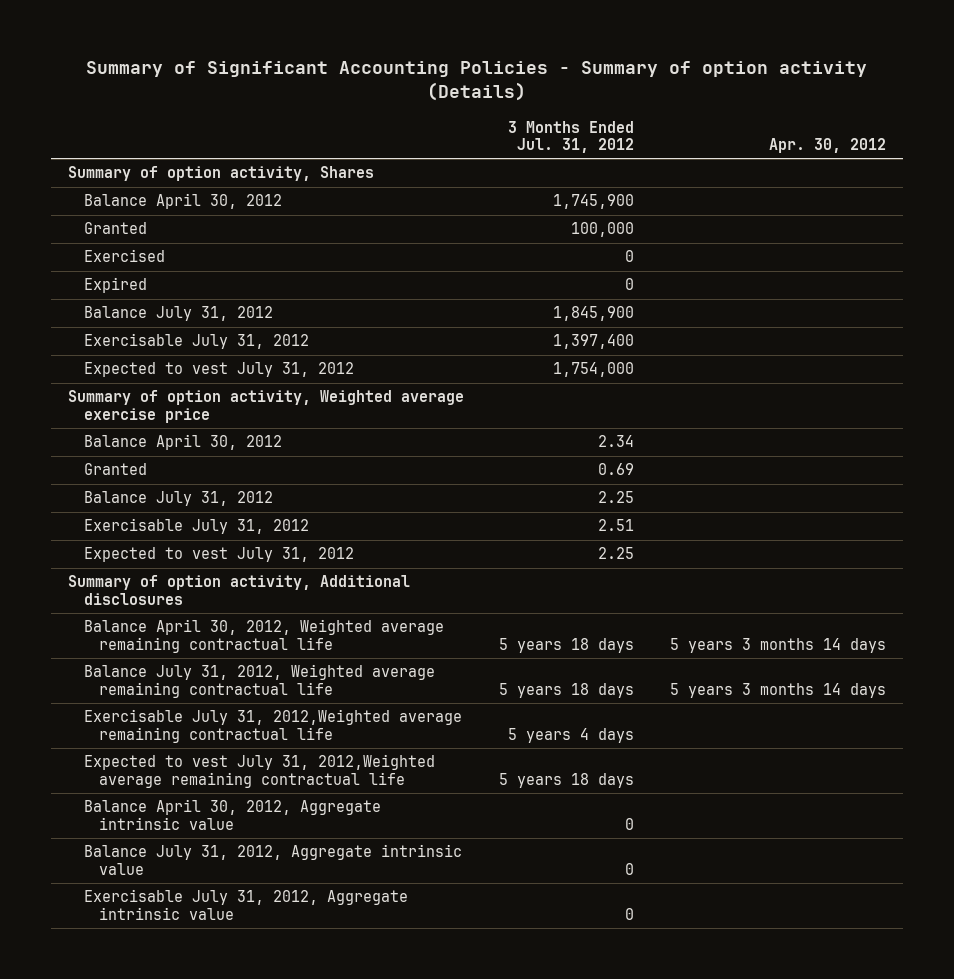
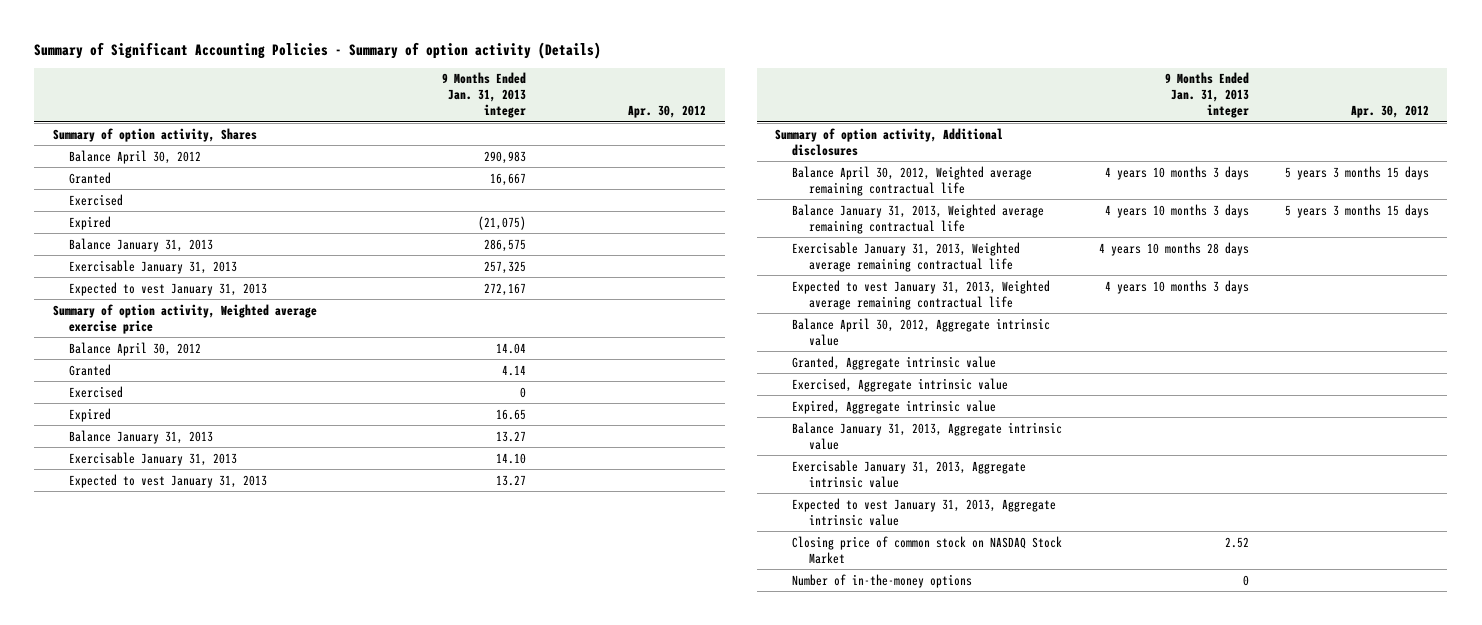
- | 3 Months Ended Jul. 31, 2012 | Apr. 30, 2012
+ | 9 Months Ended Jan. 31, 2013 integer | Apr. 30, 2012
- Balance July 31, 2012 | 1,845,900 |
- Exercisable July 31, 2012 | 1,397,400 |
- Expected to vest July 31, 2012 | 1,754,000 |
+ Balance January 31, 2013 | 286,575 |
+ Exercisable January 31, 2013 | 257,325 |
+ Expected to vest January 31, 2013 | 272,167 |
- Balance July 31, 2012 | 2.25 |
- Exercisable July 31, 2012 | 2.51 |
- Expected to vest July 31, 2012 | 2.25 |
+ Exercised | 0 |
+ Expired | 16.65 |
+ Balance January 31, 2013 | 13.27 |
+ Exercisable January 31, 2013 | 14.10 |
+ Expected to vest January 31, 2013 | 13.27 |
- Balance April 30, 2012, Weighted average remaining contractual life | 5 years 18 days | 5 years 3 months 14 days
- Balance July 31, 2012, Weighted average remaining contractual life | 5 years 18 days | 5 years 3 months 14 days
- Exercisable July 31, 2012,Weighted average remaining contractual life | 5 years 4 days |
- Expected to vest July 31, 2012,Weighted average remaining contractual life | 5 years 18 days |
+ Balance April 30, 2012, Weighted average remaining contractual life | 4 years 10 months 3 days | 5 years 3 months 15 days
+ Balance January 31, 2013, Weighted average remaining contractual life | 4 years 10 months 3 days | 5 years 3 months 15 days
+ Exercisable January 31, 2013, Weighted average remaining contractual life | 4 years 10 months 28 days |
+ Expected to vest January 31, 2013, Weighted average remaining contractual life | 4 years 10 months 3 days |
- Balance July 31, 2012, Aggregate intrinsic value | 0 |
- Exercisable July 31, 2012, Aggregate intrinsic value | 0 |
+ Granted, Aggregate intrinsic value
+ Exercised, Aggregate intrinsic value
+ Expired, Aggregate intrinsic value
+ Balance January 31, 2013, Aggregate intrinsic value
+ Exercisable January 31, 2013, Aggregate intrinsic value
+ Expected to vest January 31, 2013, Aggregate intrinsic value
+ Closing price of common stock on NASDAQ Stock Market | 2.52 |
+ Number of in-the-money options | 0 |

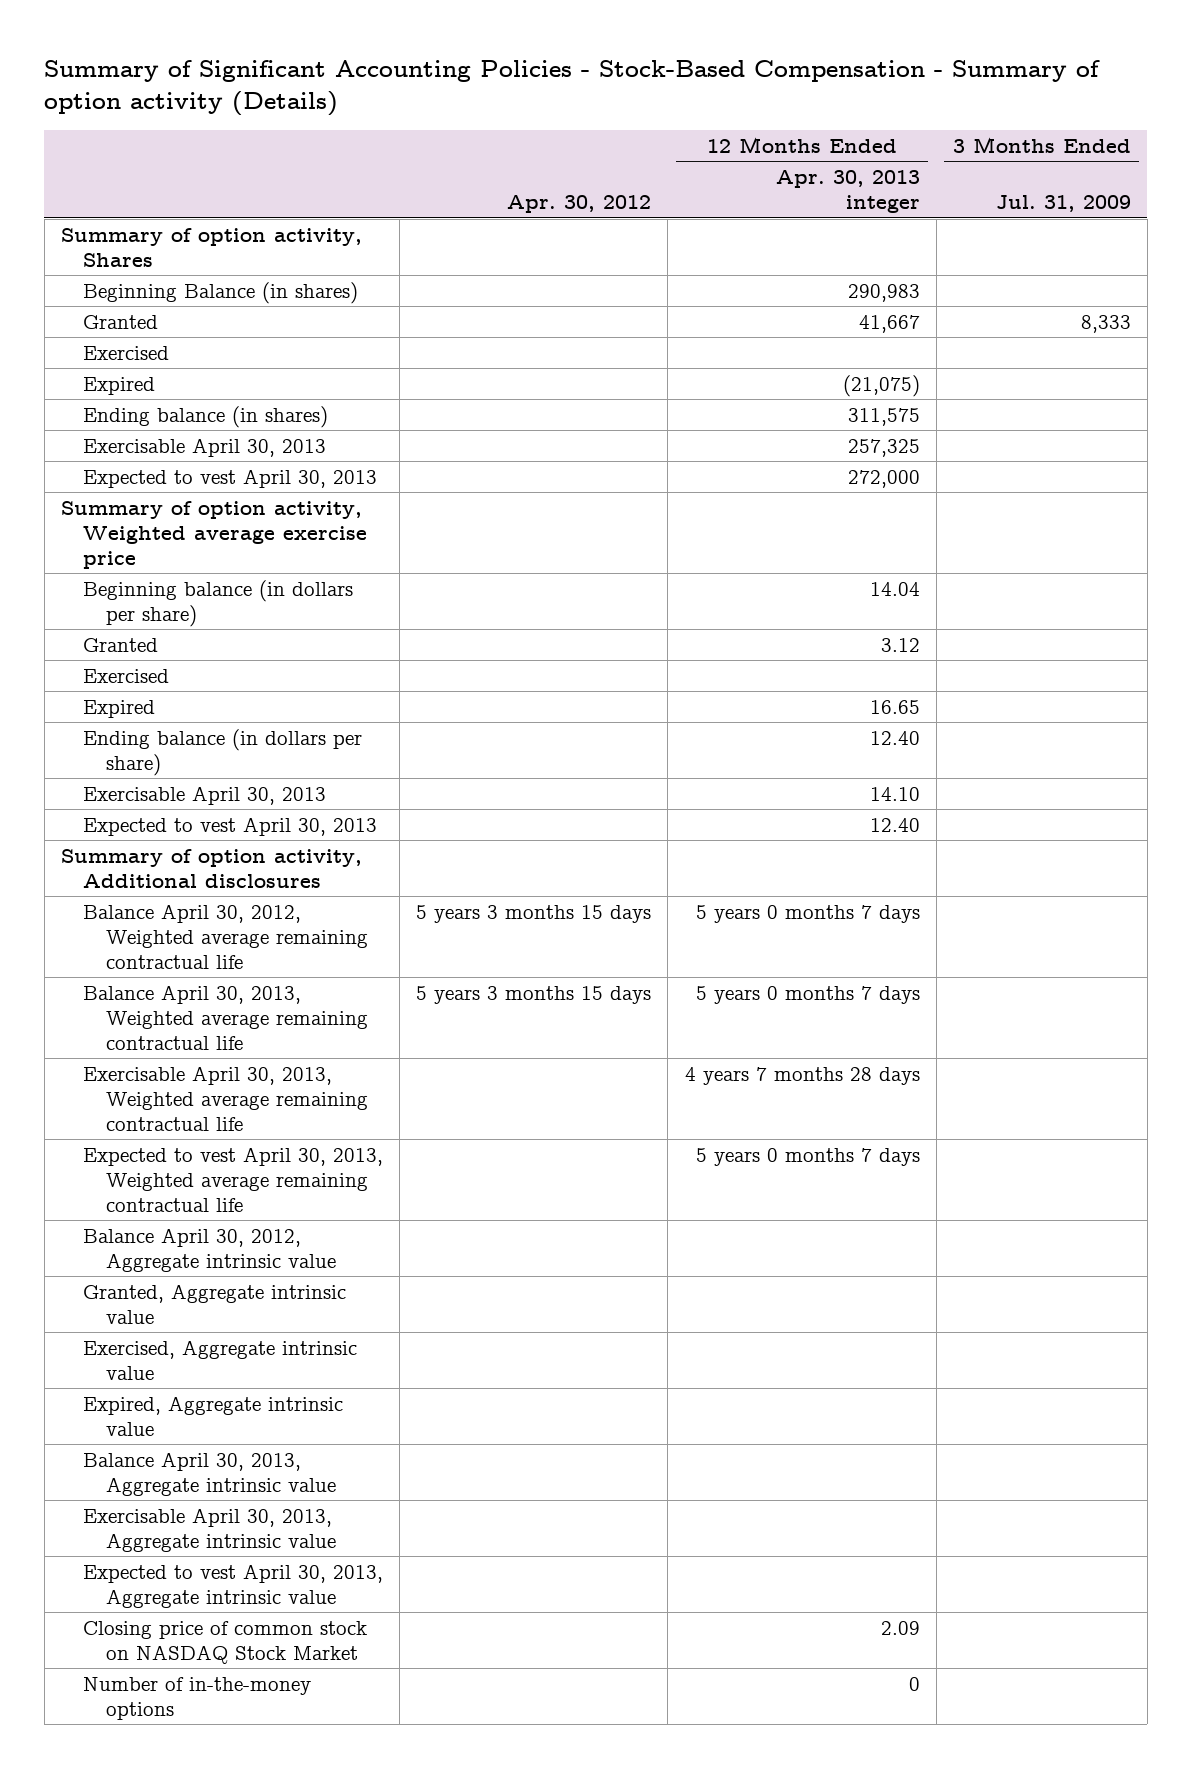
- Summary of Significant Accounting Policies - Summary of option activity (Details)
+ Summary of Significant Accounting Policies - Stock-Based Compensation - Summary of option activity (Details)
- | 9 Months Ended Jan. 31, 2013 integer | Apr. 30, 2012
+ | Apr. 30, 2012 | 12 Months Ended Apr. 30, 2013 integer | 3 Months Ended Jul. 31, 2009
- Balance April 30, 2012 | 290,983 |
+ Beginning Balance (in shares) | | 290,983 |
- Balance January 31, 2013 | 286,575 |
- Exercisable January 31, 2013 | 257,325 |
- Expected to vest January 31, 2013 | 272,167 |
+ Ending balance (in shares) | | 311,575 |
+ Exercisable April 30, 2013 | | 257,325 |
+ Expected to vest April 30, 2013 | | 272,000 |
- Balance April 30, 2012 | 14.04 |
+ Beginning balance (in dollars per share) | | 14.04 |
- Balance January 31, 2013 | 13.27 |
- Exercisable January 31, 2013 | 14.10 |
- Expected to vest January 31, 2013 | 13.27 |
+ Ending balance (in dollars per share) | | 12.40 |
+ Exercisable April 30, 2013 | | 14.10 |
+ Expected to vest April 30, 2013 | | 12.40 |
- Balance January 31, 2013, Weighted average remaining contractual life | 4 years 10 months 3 days | 5 years 3 months 15 days
- Exercisable January 31, 2013, Weighted average remaining contractual life | 4 years 10 months 28 days |
- Expected to vest January 31, 2013, Weighted average remaining contractual life | 4 years 10 months 3 days |
+ Balance April 30, 2013, Weighted average remaining contractual life | 5 years 3 months 15 days | 5 years 0 months 7 days |
+ Exercisable April 30, 2013, Weighted average remaining contractual life | | 4 years 7 months 28 days |
+ Expected to vest April 30, 2013, Weighted average remaining contractual life | | 5 years 0 months 7 days |
- Balance January 31, 2013, Aggregate intrinsic value
- Exercisable January 31, 2013, Aggregate intrinsic value
- Expected to vest January 31, 2013, Aggregate intrinsic value
+ Balance April 30, 2013, Aggregate intrinsic value
+ Exercisable April 30, 2013, Aggregate intrinsic value
+ Expected to vest April 30, 2013, Aggregate intrinsic value

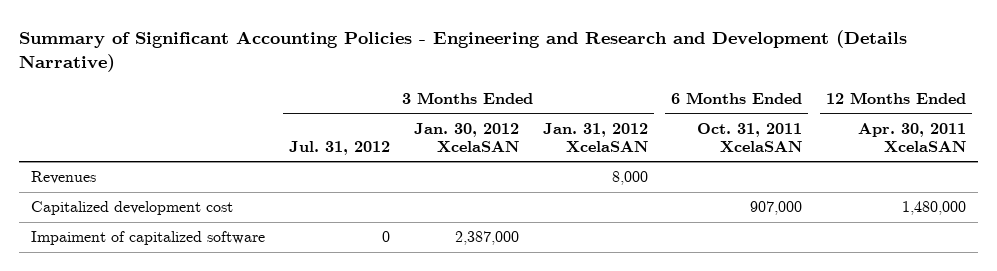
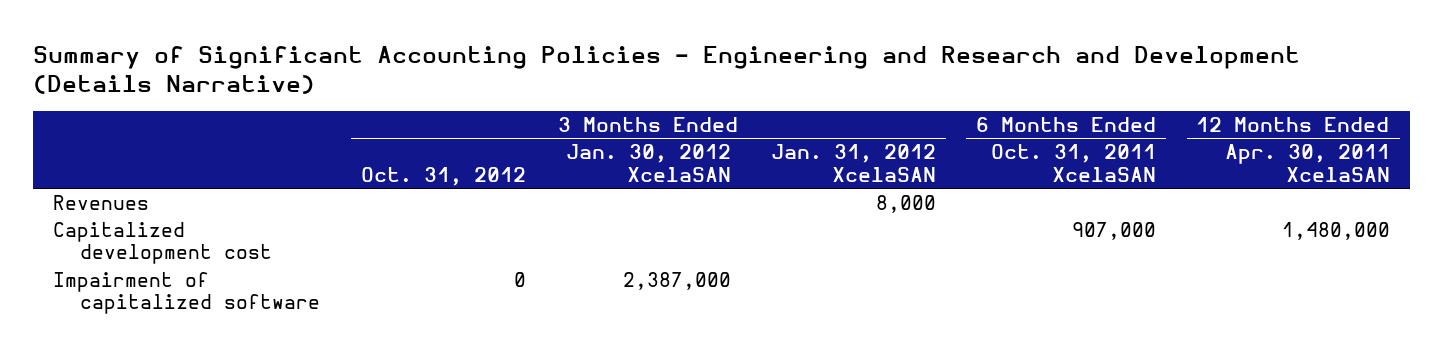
- | 3 Months Ended Jul. 31, 2012 | 3 Months Ended Jan. 30, 2012 XcelaSAN | 3 Months Ended Jan. 31, 2012 XcelaSAN | 6 Months Ended Oct. 31, 2011 XcelaSAN | 12 Months Ended Apr. 30, 2011 XcelaSAN
+ | 3 Months Ended Oct. 31, 2012 | 3 Months Ended Jan. 30, 2012 XcelaSAN | 3 Months Ended Jan. 31, 2012 XcelaSAN | 6 Months Ended Oct. 31, 2011 XcelaSAN | 12 Months Ended Apr. 30, 2011 XcelaSAN
- Impaiment of capitalized software | 0 | 2,387,000 | | |
+ Impairment of capitalized software | 0 | 2,387,000 | | |

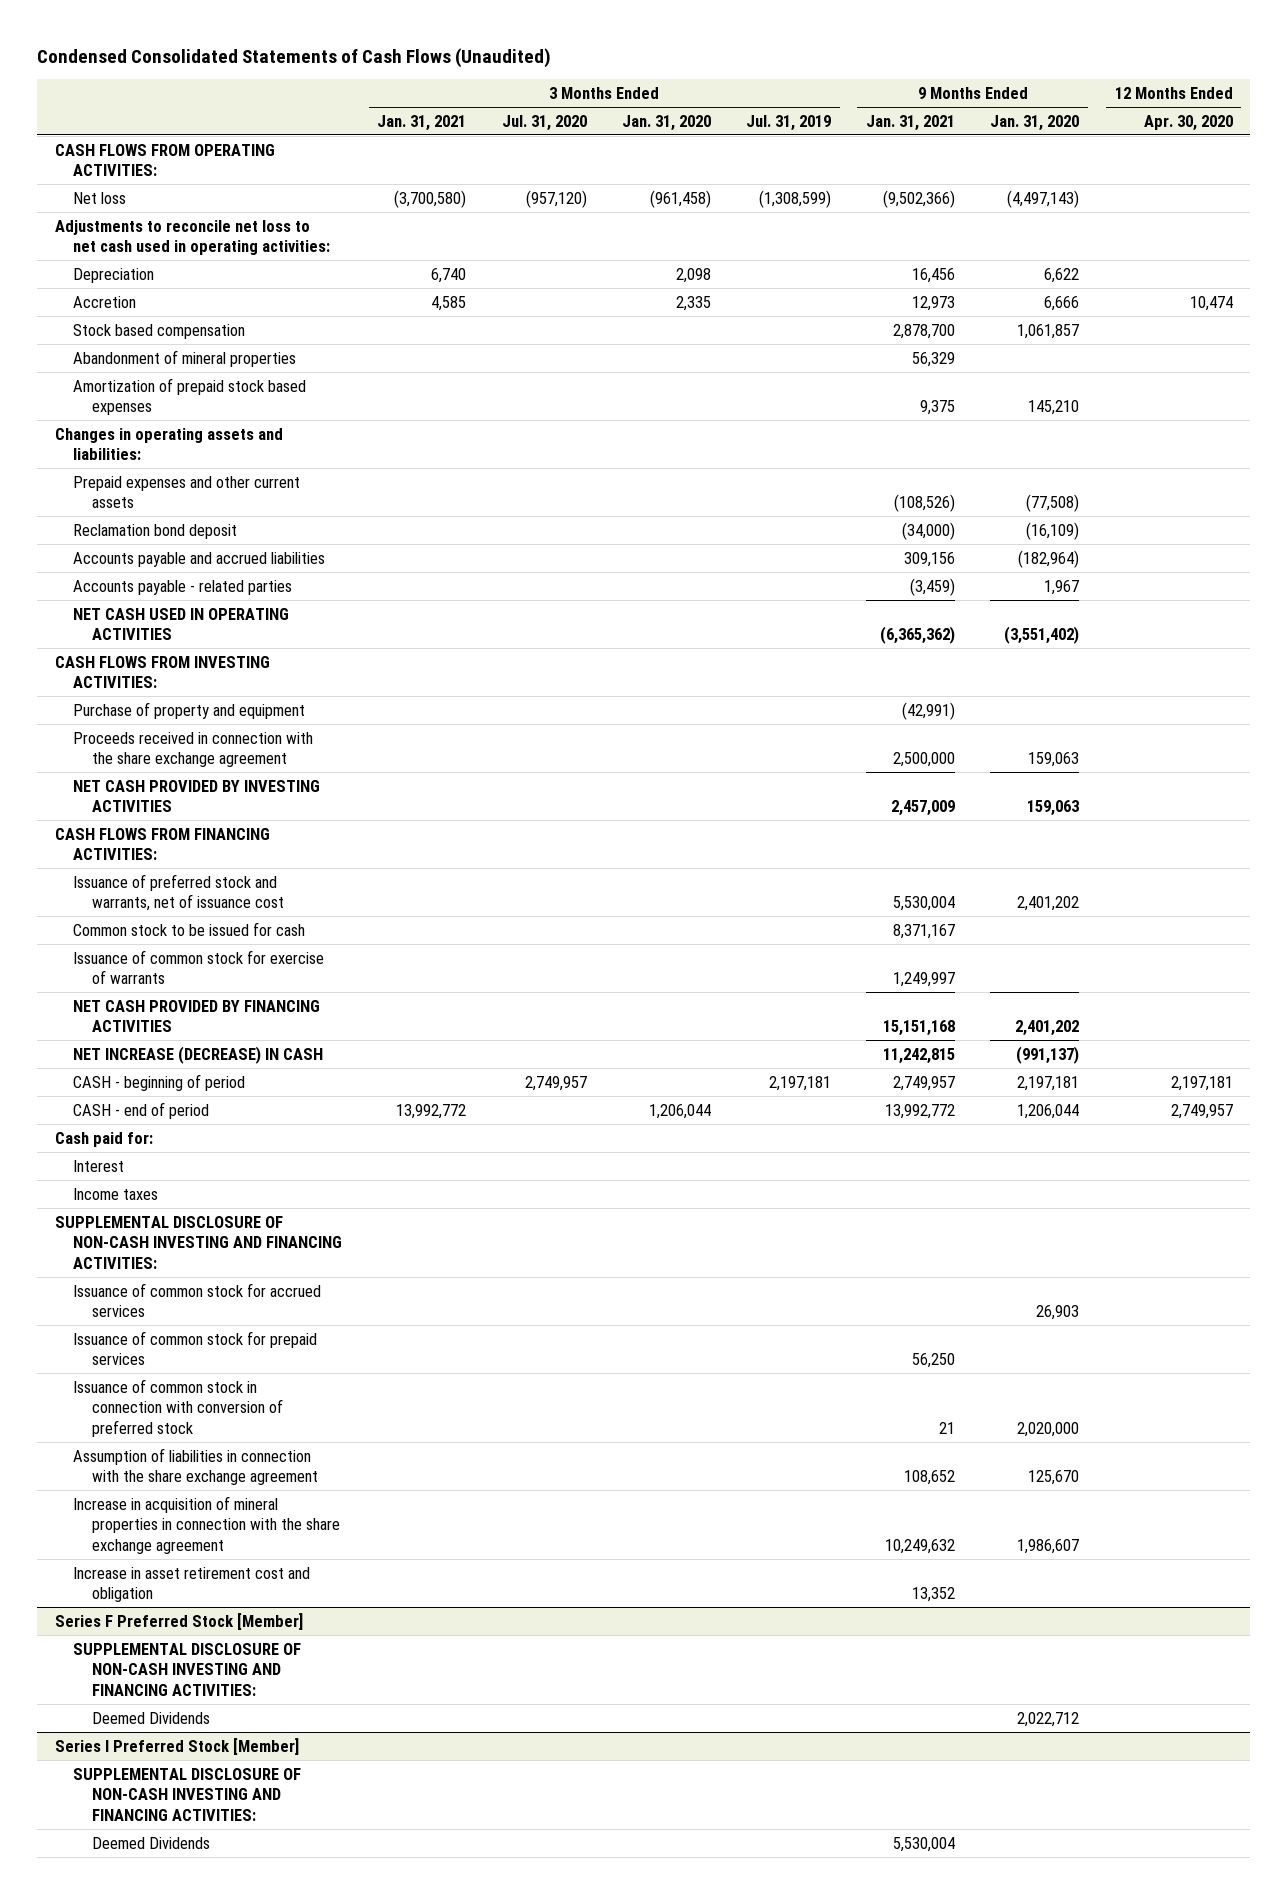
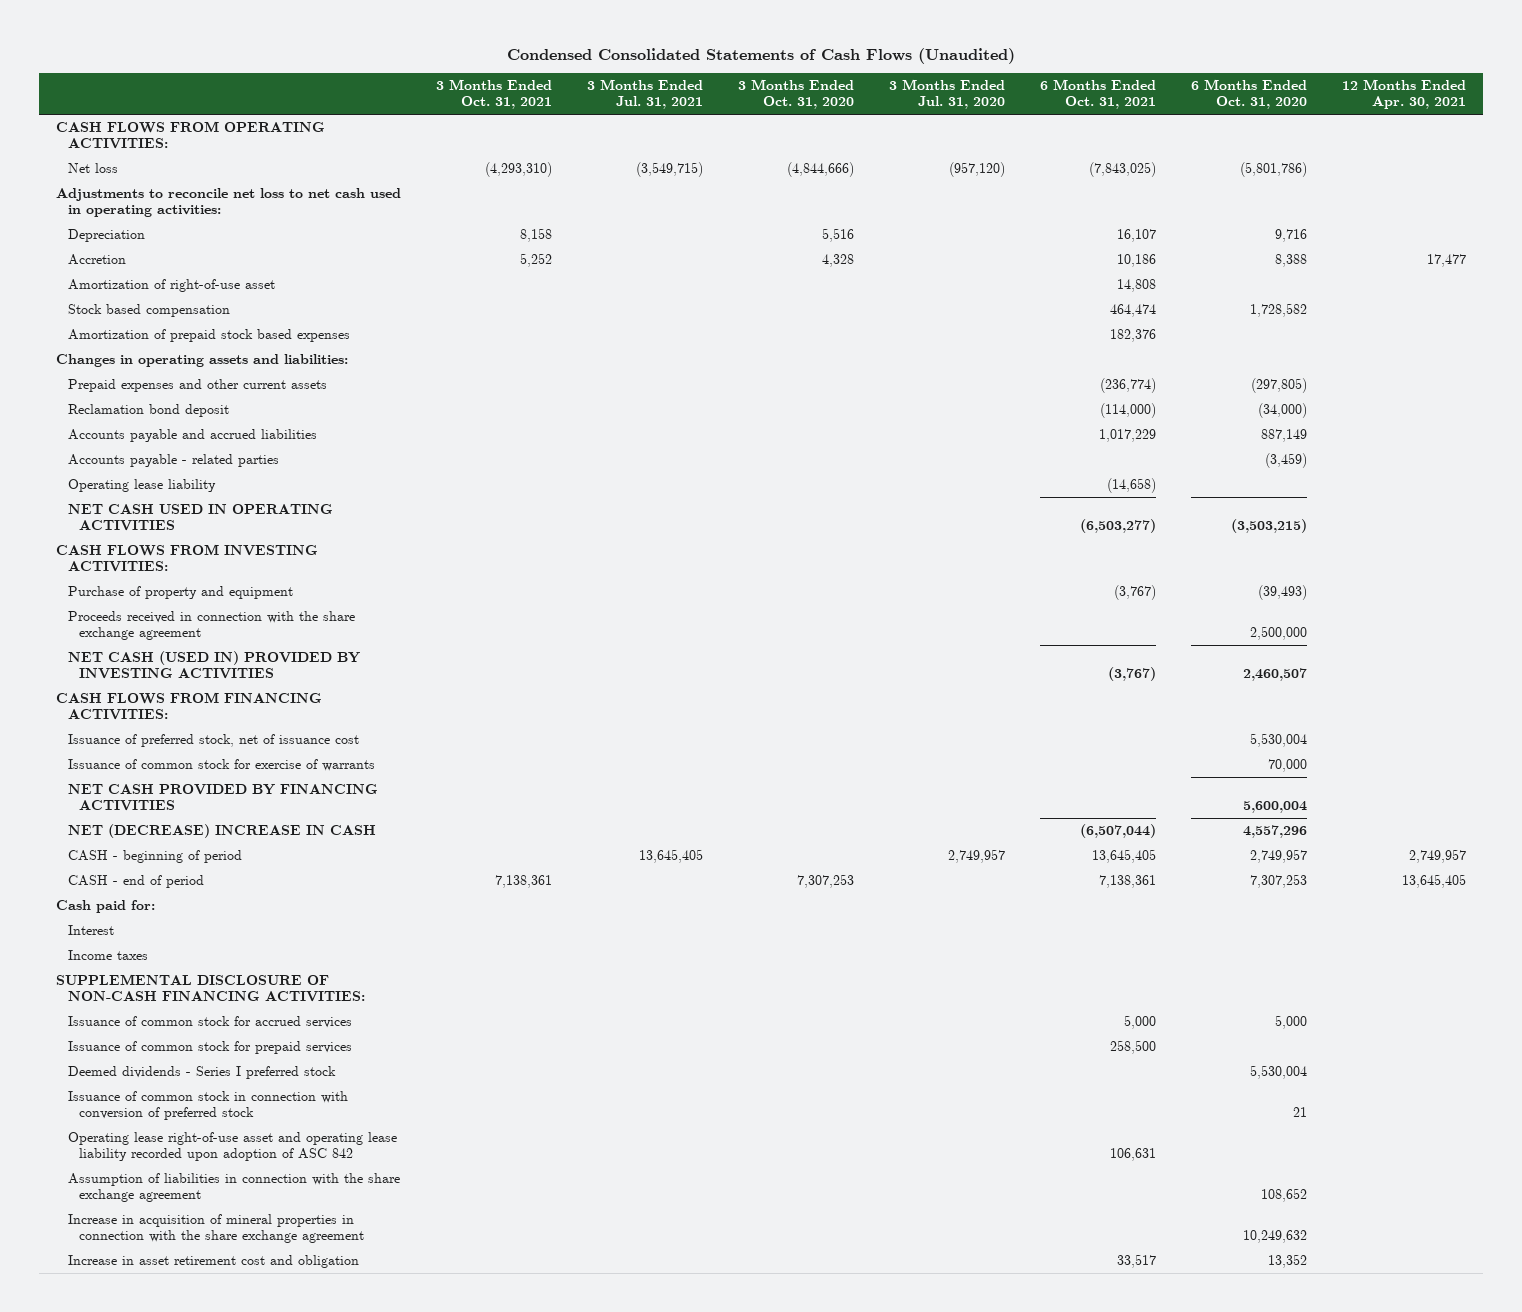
- | 3 Months Ended Jan. 31, 2021 | 3 Months Ended Jul. 31, 2020 | 3 Months Ended Jan. 31, 2020 | 3 Months Ended Jul. 31, 2019 | 9 Months Ended Jan. 31, 2021 | 9 Months Ended Jan. 31, 2020 | 12 Months Ended Apr. 30, 2020
+ | 3 Months Ended Oct. 31, 2021 | 3 Months Ended Jul. 31, 2021 | 3 Months Ended Oct. 31, 2020 | 3 Months Ended Jul. 31, 2020 | 6 Months Ended Oct. 31, 2021 | 6 Months Ended Oct. 31, 2020 | 12 Months Ended Apr. 30, 2021
+ Amortization of right-of-use asset | | | | | 14,808 | |
- Abandonment of mineral properties | | | | | 56,329 | |
+ Operating lease liability | | | | | (14,658) | |
- NET CASH PROVIDED BY INVESTING ACTIVITIES | | | | | 2,457,009 | 159,063 |
+ NET CASH (USED IN) PROVIDED BY INVESTING ACTIVITIES | | | | | (3,767) | 2,460,507 |
- Issuance of preferred stock and warrants, net of issuance cost | | | | | 5,530,004 | 2,401,202 |
- Common stock to be issued for cash | | | | | 8,371,167 | |
+ Issuance of preferred stock, net of issuance cost | | | | | | 5,530,004 |
- NET INCREASE (DECREASE) IN CASH | | | | | 11,242,815 | (991,137) |
+ NET (DECREASE) INCREASE IN CASH | | | | | (6,507,044) | 4,557,296 |
- SUPPLEMENTAL DISCLOSURE OF NON-CASH INVESTING AND FINANCING ACTIVITIES:
+ SUPPLEMENTAL DISCLOSURE OF NON-CASH FINANCING ACTIVITIES:
+ Deemed dividends - Series I preferred stock | | | | | | 5,530,004 |
+ Operating lease right-of-use asset and operating lease liability recorded upon adoption of ASC 842 | | | | | 106,631 | |
- Series F Preferred Stock [Member]
- SUPPLEMENTAL DISCLOSURE OF NON-CASH INVESTING AND FINANCING ACTIVITIES:
- Deemed Dividends | | | | | | 2,022,712 |
- Series I Preferred Stock [Member]
- SUPPLEMENTAL DISCLOSURE OF NON-CASH INVESTING AND FINANCING ACTIVITIES:
- Deemed Dividends | | | | | 5,530,004 | |

